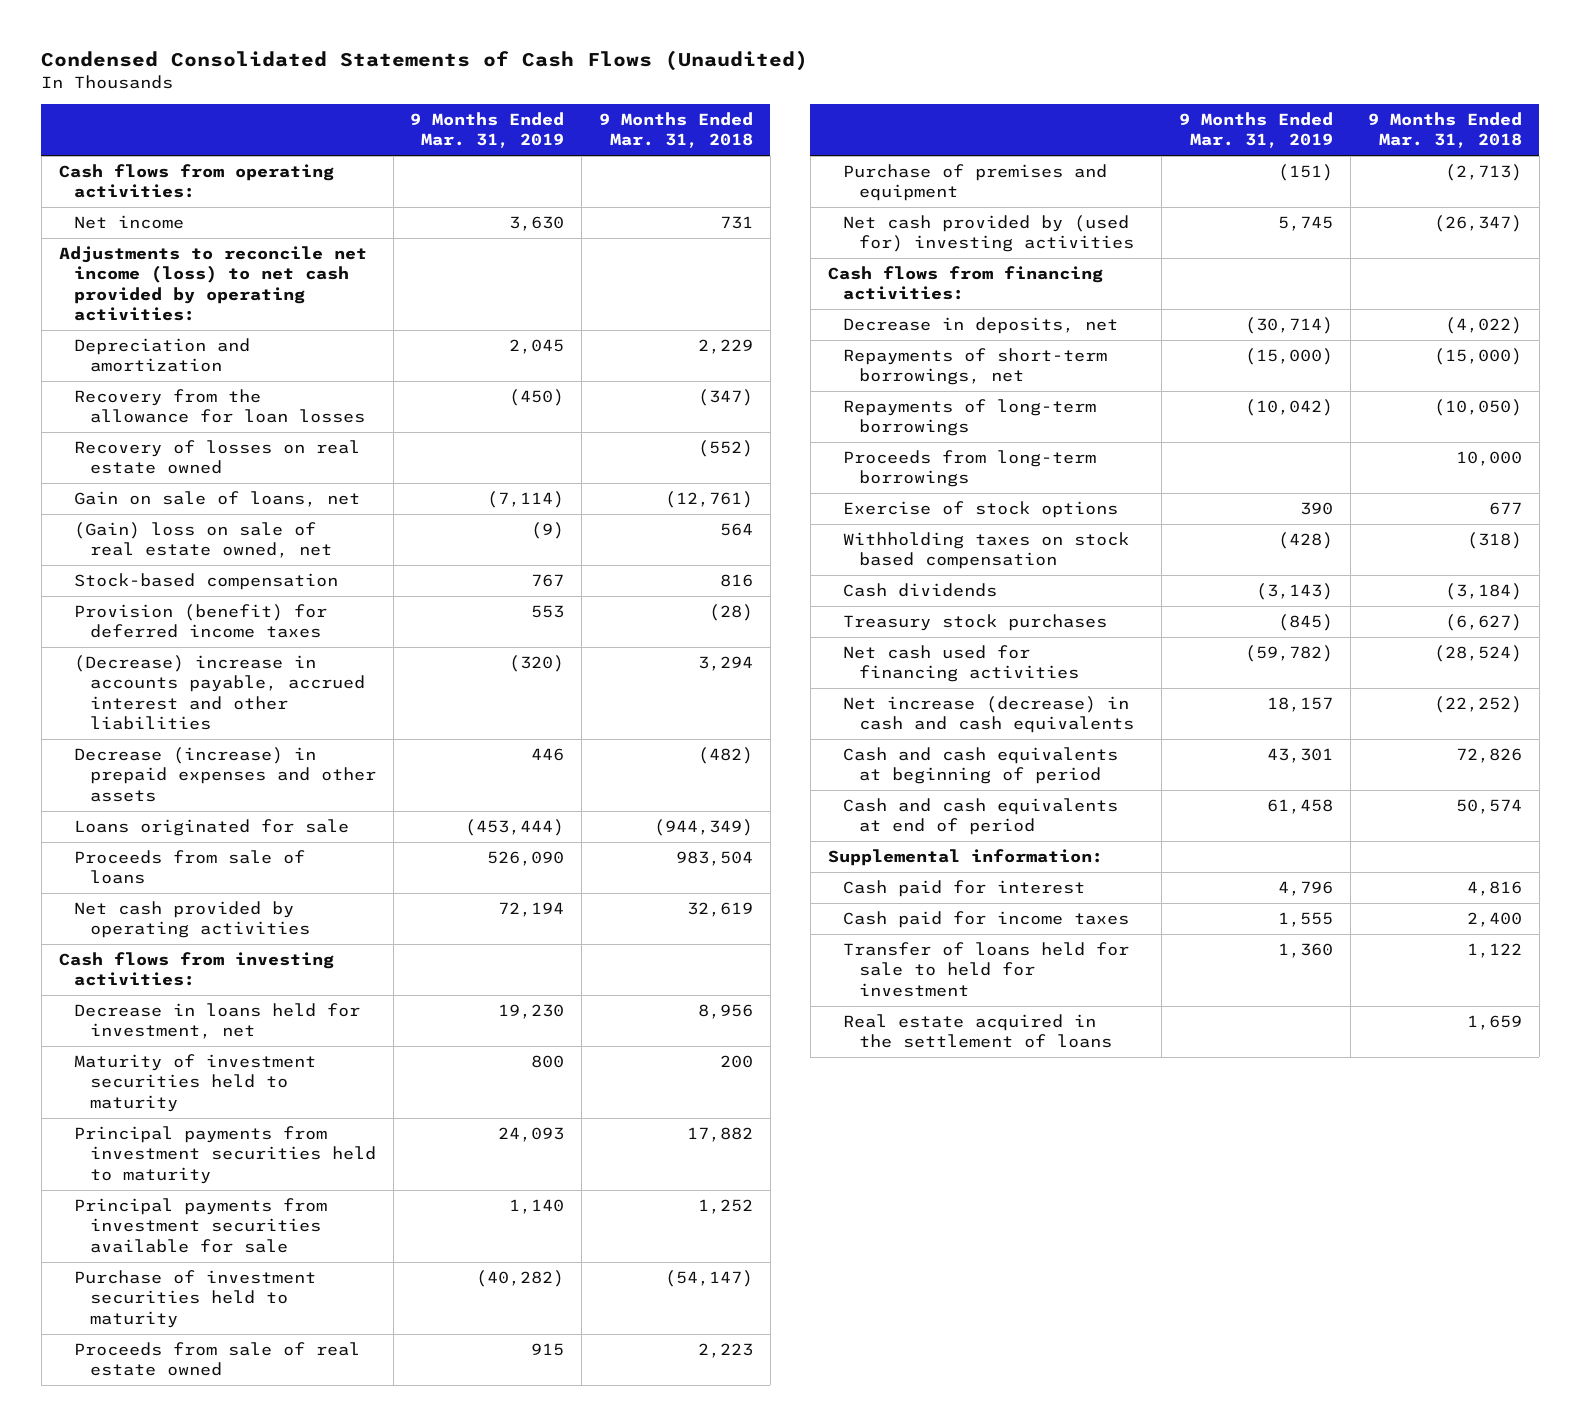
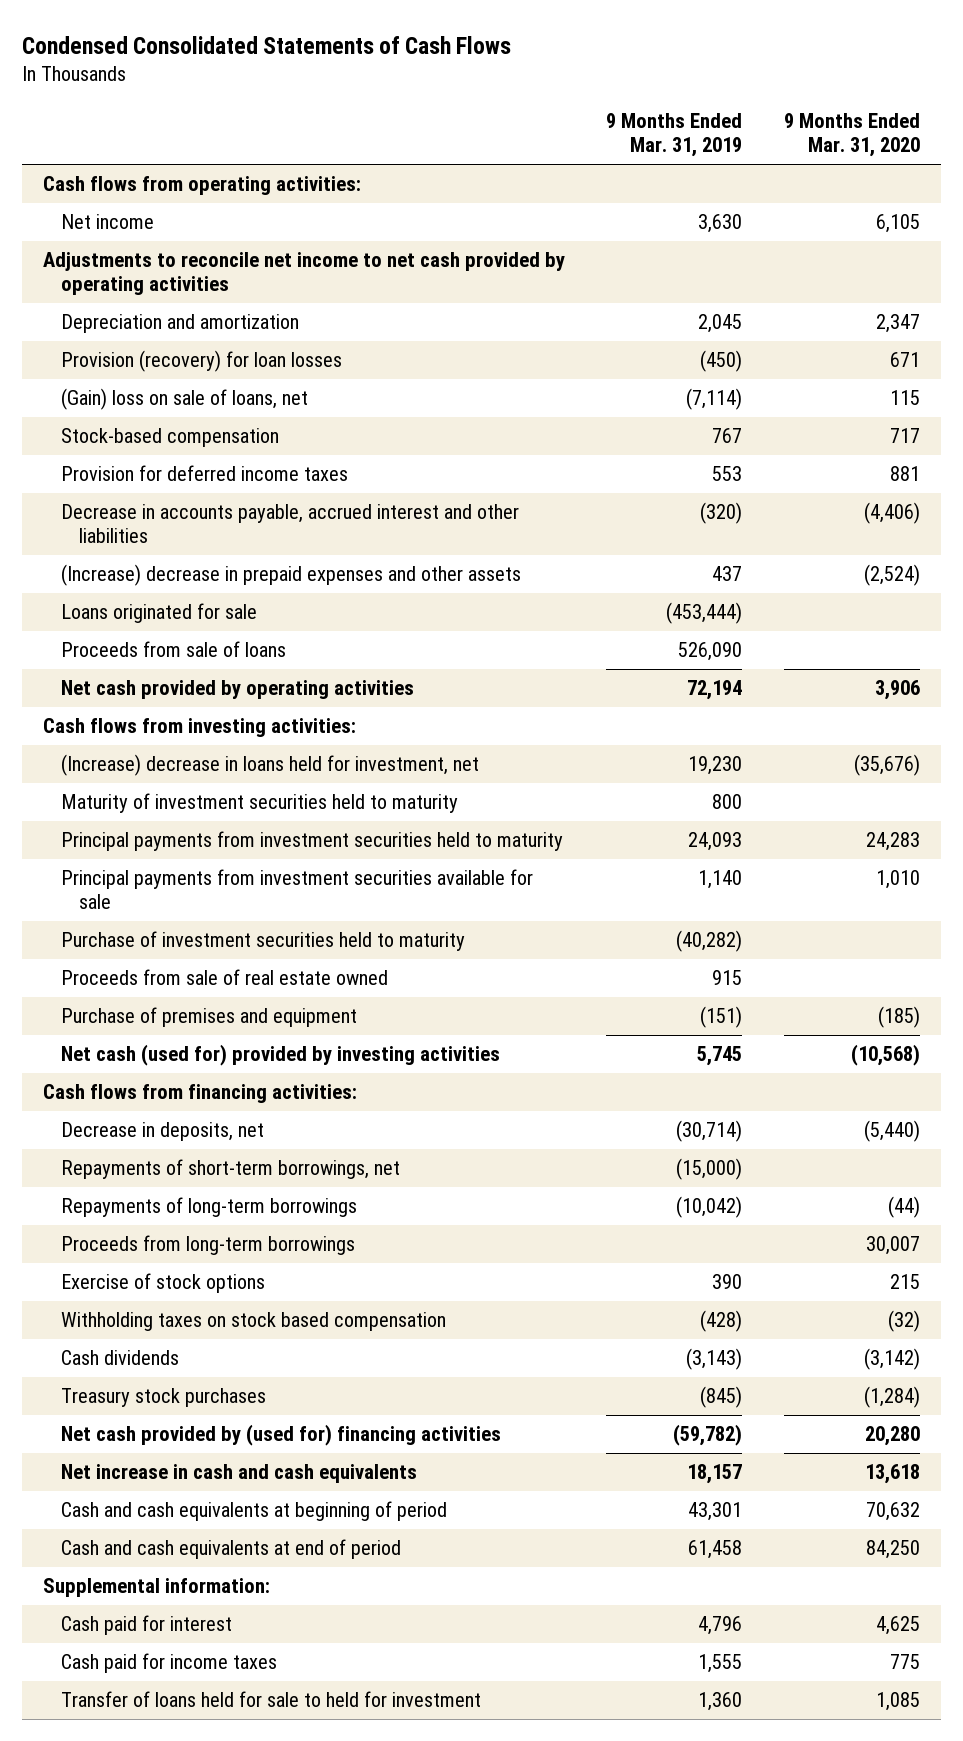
- Condensed Consolidated Statements of Cash Flows (Unaudited)
+ Condensed Consolidated Statements of Cash Flows
- | 9 Months Ended Mar. 31, 2019 | 9 Months Ended Mar. 31, 2018
+ | 9 Months Ended Mar. 31, 2019 | 9 Months Ended Mar. 31, 2020
- Adjustments to reconcile net income (loss) to net cash provided by operating activities:
+ Adjustments to reconcile net income to net cash provided by operating activities
- Recovery from the allowance for loan losses | (450) | (347)
- Recovery of losses on real estate owned | | (552)
- Gain on sale of loans, net | (7,114) | (12,761)
- (Gain) loss on sale of real estate owned, net | (9) | 564
+ Provision (recovery) for loan losses | (450) | 671
+ (Gain) loss on sale of loans, net | (7,114) | 115
- Provision (benefit) for deferred income taxes | 553 | (28)
- (Decrease) increase in accounts payable, accrued interest and other liabilities | (320) | 3,294
- Decrease (increase) in prepaid expenses and other assets | 446 | (482)
+ Provision for deferred income taxes | 553 | 881
+ Decrease in accounts payable, accrued interest and other liabilities | (320) | (4,406)
+ (Increase) decrease in prepaid expenses and other assets | 437 | (2,524)
- Decrease in loans held for investment, net | 19,230 | 8,956
+ (Increase) decrease in loans held for investment, net | 19,230 | (35,676)
- Net cash provided by (used for) investing activities | 5,745 | (26,347)
+ Net cash (used for) provided by investing activities | 5,745 | (10,568)
- Net cash used for financing activities | (59,782) | (28,524)
- Net increase (decrease) in cash and cash equivalents | 18,157 | (22,252)
+ Net cash provided by (used for) financing activities | (59,782) | 20,280
+ Net increase in cash and cash equivalents | 18,157 | 13,618
- Real estate acquired in the settlement of loans | | 1,659

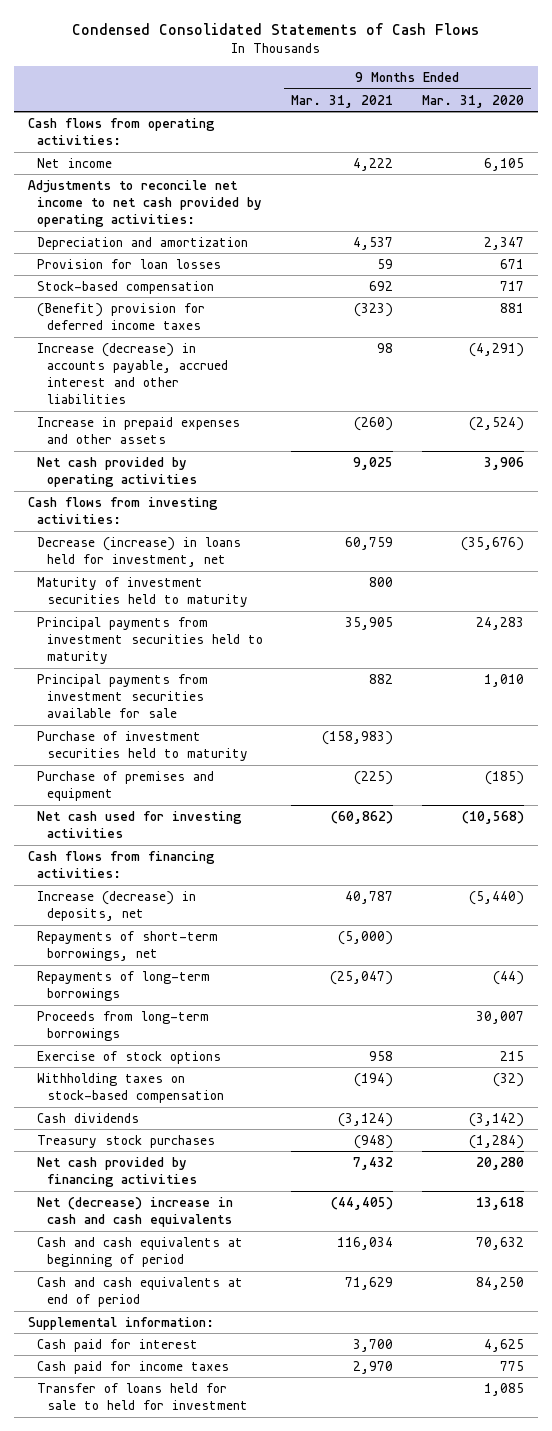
- | 9 Months Ended Mar. 31, 2019 | 9 Months Ended Mar. 31, 2020
+ | 9 Months Ended Mar. 31, 2021 | 9 Months Ended Mar. 31, 2020
- Adjustments to reconcile net income to net cash provided by operating activities
+ Adjustments to reconcile net income to net cash provided by operating activities:
- Provision (recovery) for loan losses | (450) | 671
- (Gain) loss on sale of loans, net | (7,114) | 115
+ Provision for loan losses | 59 | 671
- Provision for deferred income taxes | 553 | 881
- Decrease in accounts payable, accrued interest and other liabilities | (320) | (4,406)
- (Increase) decrease in prepaid expenses and other assets | 437 | (2,524)
- Loans originated for sale | (453,444) |
- Proceeds from sale of loans | 526,090 |
+ (Benefit) provision for deferred income taxes | (323) | 881
+ Increase (decrease) in accounts payable, accrued interest and other liabilities | 98 | (4,291)
+ Increase in prepaid expenses and other assets | (260) | (2,524)
- (Increase) decrease in loans held for investment, net | 19,230 | (35,676)
+ Decrease (increase) in loans held for investment, net | 60,759 | (35,676)
- Proceeds from sale of real estate owned | 915 |
- Net cash (used for) provided by investing activities | 5,745 | (10,568)
+ Net cash used for investing activities | (60,862) | (10,568)
- Decrease in deposits, net | (30,714) | (5,440)
+ Increase (decrease) in deposits, net | 40,787 | (5,440)
- Withholding taxes on stock based compensation | (428) | (32)
+ Withholding taxes on stock-based compensation | (194) | (32)
- Net cash provided by (used for) financing activities | (59,782) | 20,280
- Net increase in cash and cash equivalents | 18,157 | 13,618
+ Net cash provided by financing activities | 7,432 | 20,280
+ Net (decrease) increase in cash and cash equivalents | (44,405) | 13,618

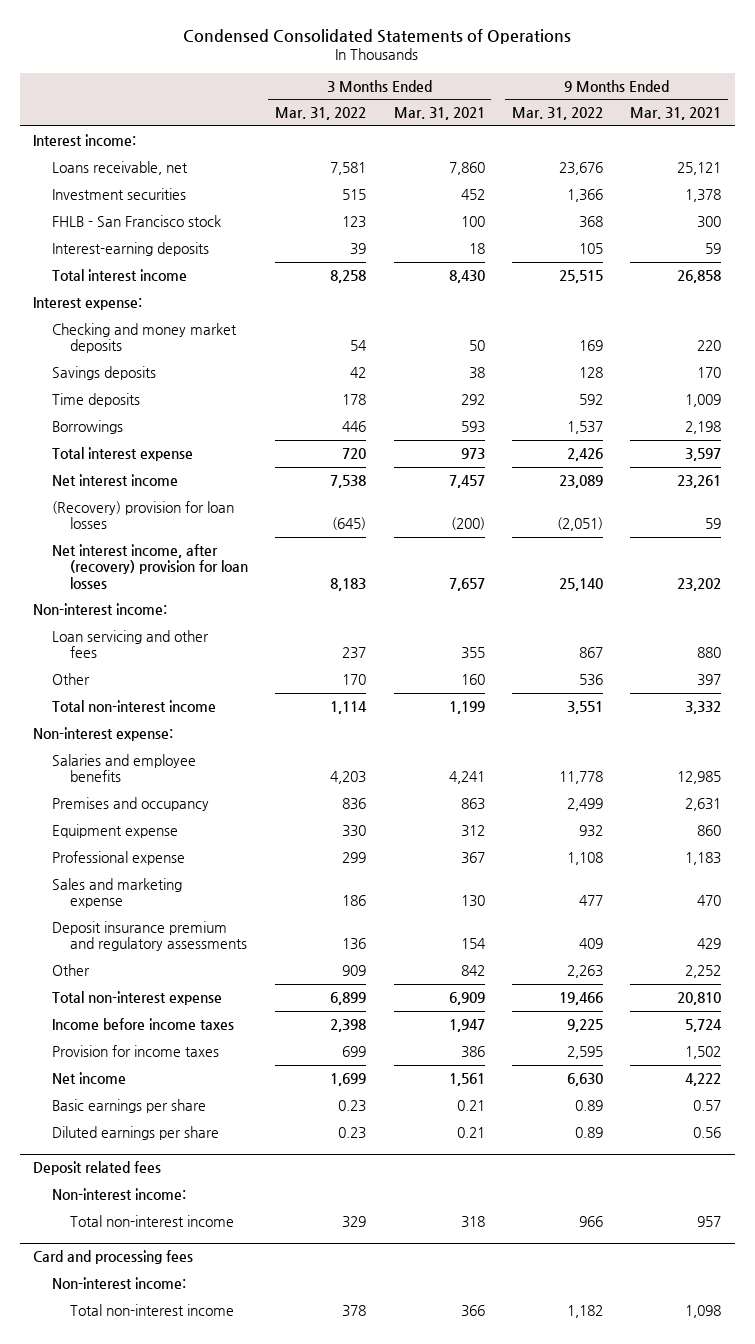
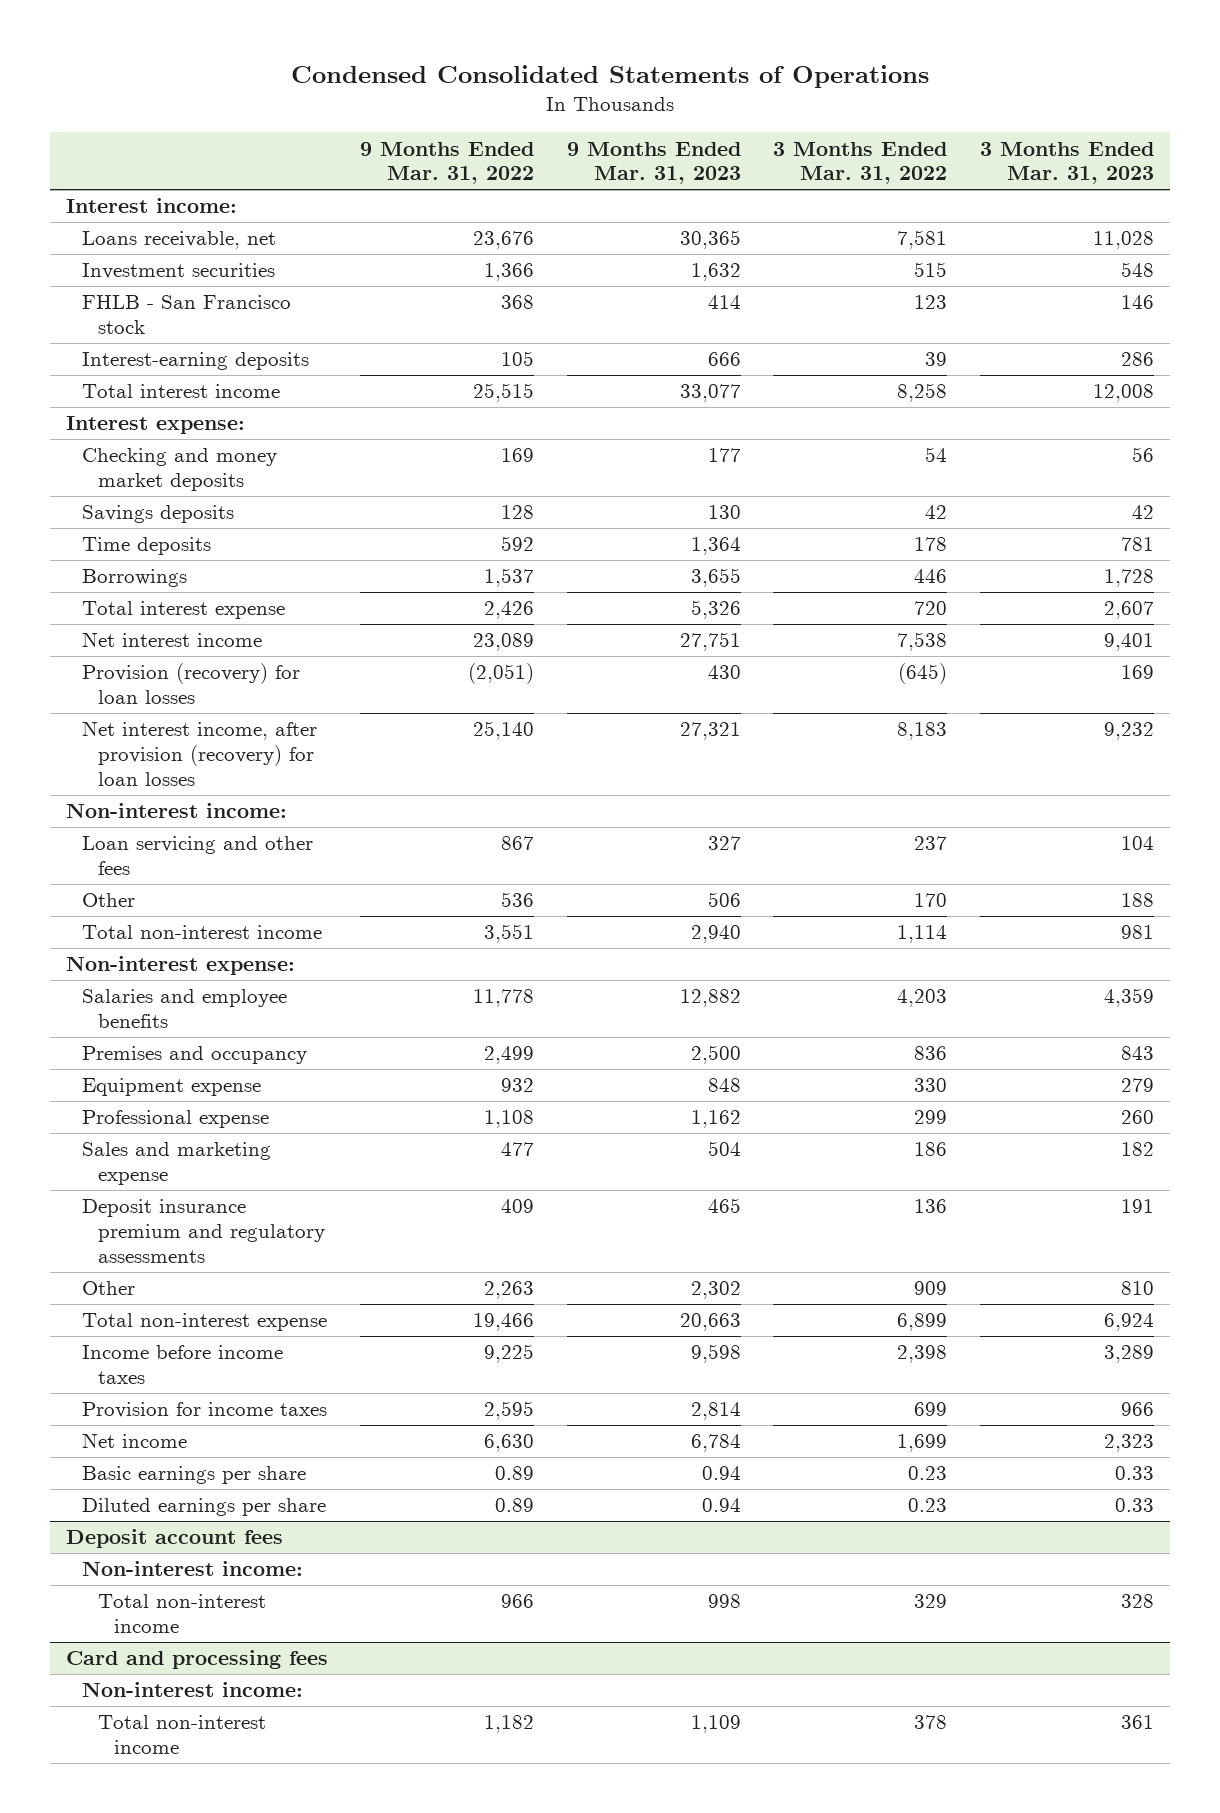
- | 3 Months Ended Mar. 31, 2022 | 3 Months Ended Mar. 31, 2021 | 9 Months Ended Mar. 31, 2022 | 9 Months Ended Mar. 31, 2021
+ | 9 Months Ended Mar. 31, 2022 | 9 Months Ended Mar. 31, 2023 | 3 Months Ended Mar. 31, 2022 | 3 Months Ended Mar. 31, 2023
- (Recovery) provision for loan losses | (645) | (200) | (2,051) | 59
- Net interest income, after (recovery) provision for loan losses | 8,183 | 7,657 | 25,140 | 23,202
+ Provision (recovery) for loan losses | (2,051) | 430 | (645) | 169
+ Net interest income, after provision (recovery) for loan losses | 25,140 | 27,321 | 8,183 | 9,232
- Deposit related fees
+ Deposit account fees

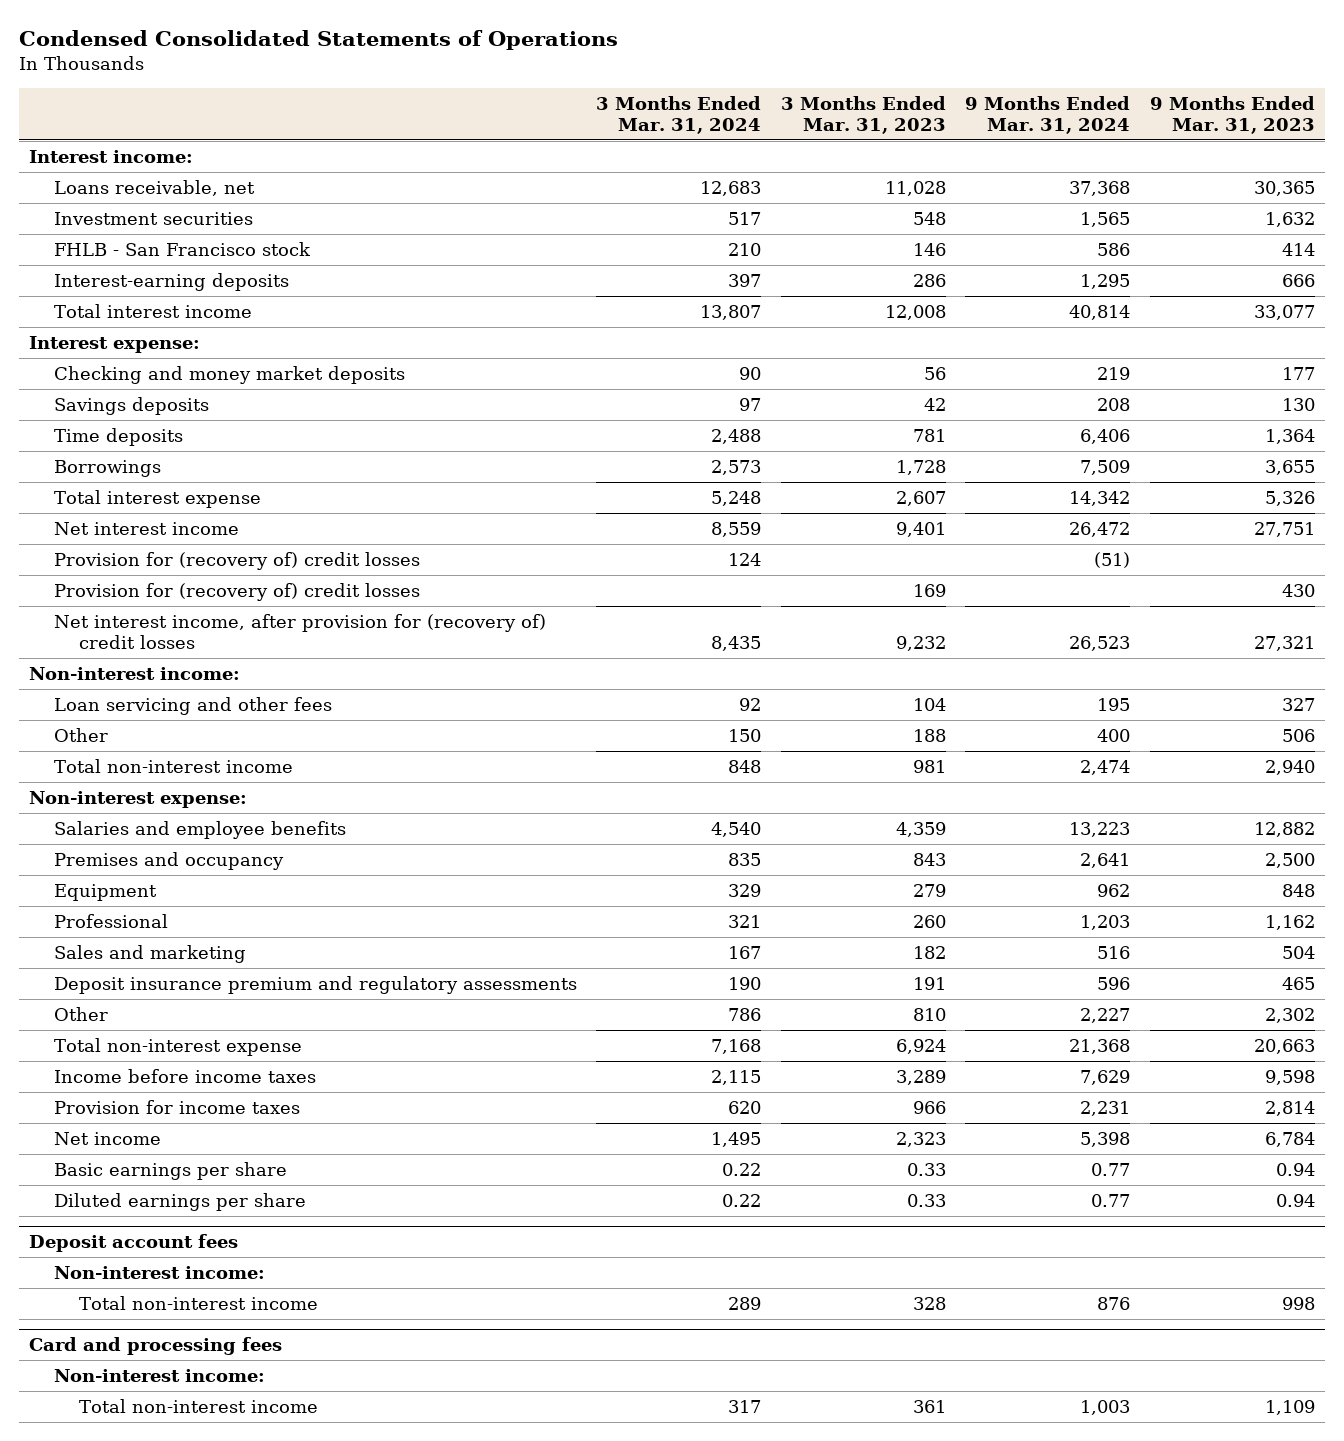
- | 9 Months Ended Mar. 31, 2022 | 9 Months Ended Mar. 31, 2023 | 3 Months Ended Mar. 31, 2022 | 3 Months Ended Mar. 31, 2023
+ | 3 Months Ended Mar. 31, 2024 | 3 Months Ended Mar. 31, 2023 | 9 Months Ended Mar. 31, 2024 | 9 Months Ended Mar. 31, 2023
- Provision (recovery) for loan losses | (2,051) | 430 | (645) | 169
- Net interest income, after provision (recovery) for loan losses | 25,140 | 27,321 | 8,183 | 9,232
+ Provision for (recovery of) credit losses | 124 | | (51) |
+ Provision for (recovery of) credit losses | | 169 | | 430
+ Net interest income, after provision for (recovery of) credit losses | 8,435 | 9,232 | 26,523 | 27,321
- Equipment expense | 932 | 848 | 330 | 279
- Professional expense | 1,108 | 1,162 | 299 | 260
- Sales and marketing expense | 477 | 504 | 186 | 182
+ Equipment | 329 | 279 | 962 | 848
+ Professional | 321 | 260 | 1,203 | 1,162
+ Sales and marketing | 167 | 182 | 516 | 504

